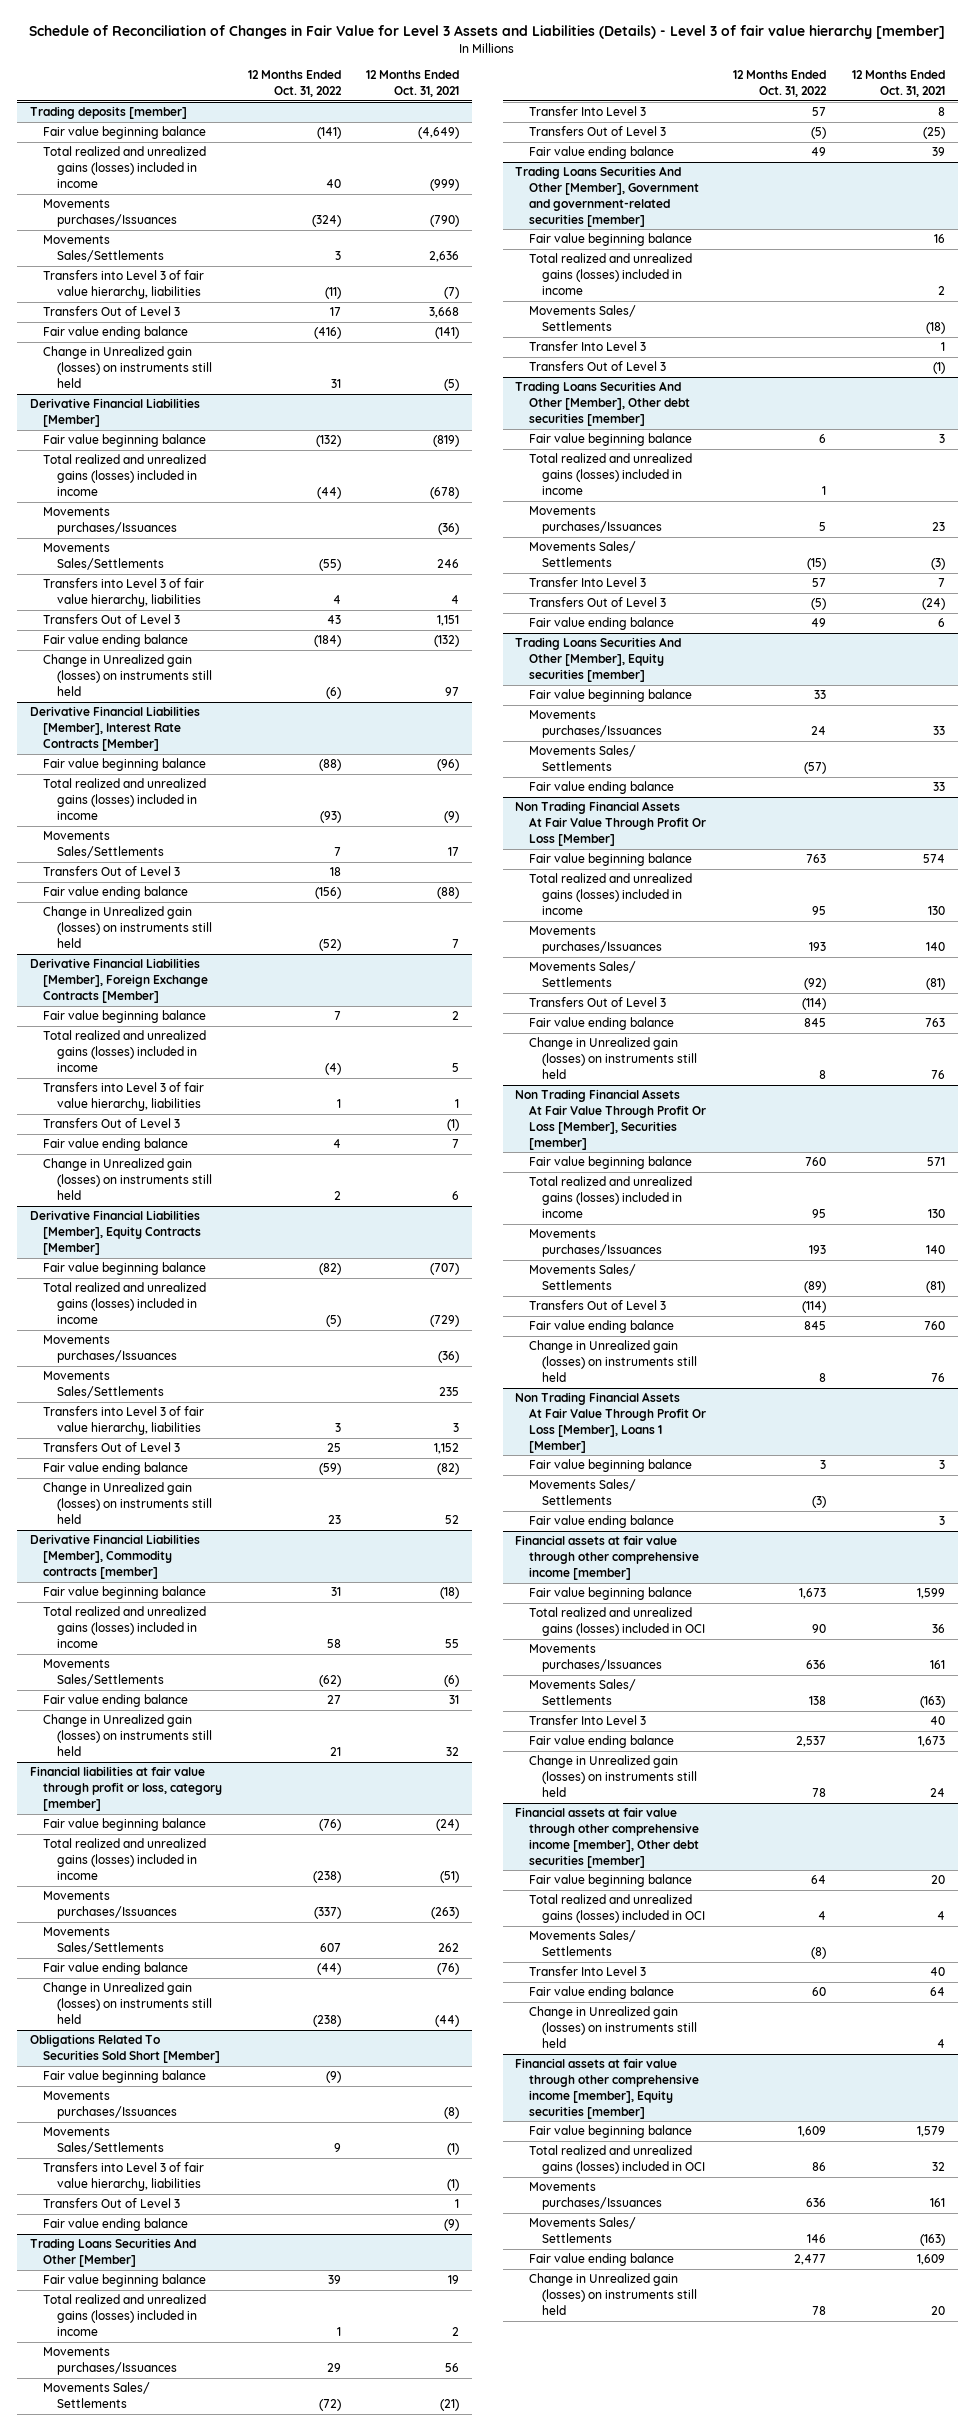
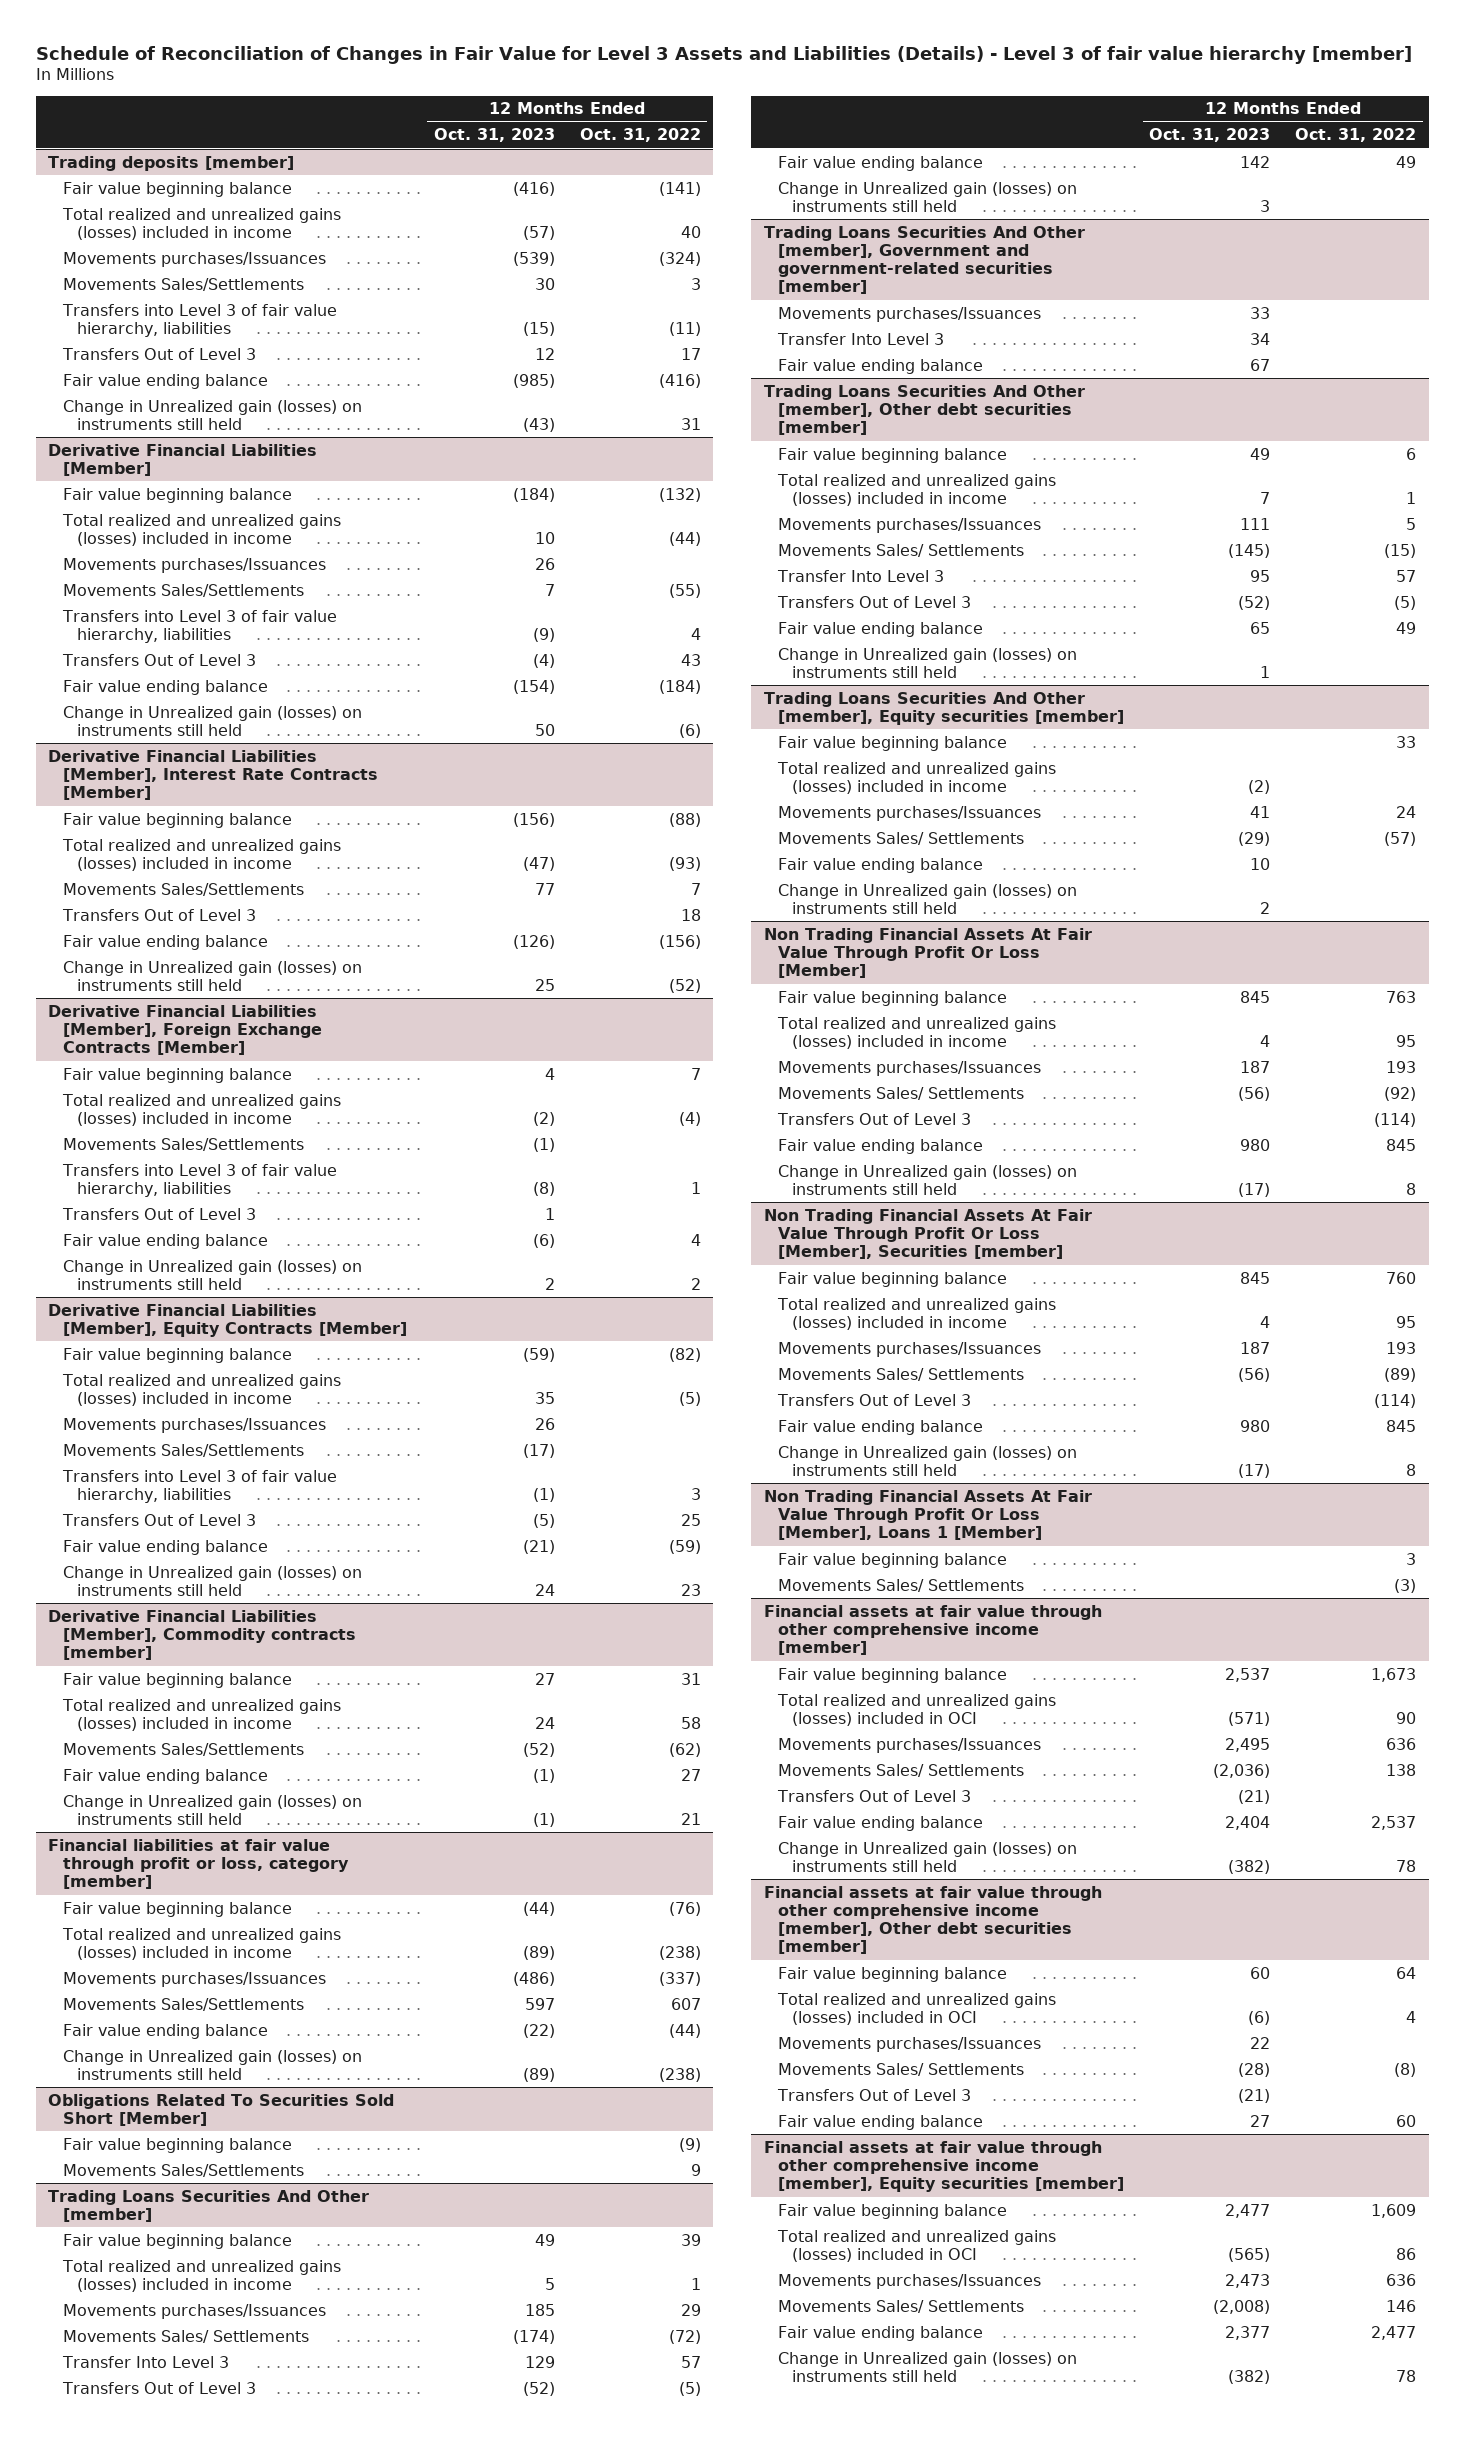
- | 12 Months Ended Oct. 31, 2022 | 12 Months Ended Oct. 31, 2021
+ | 12 Months Ended Oct. 31, 2023 | 12 Months Ended Oct. 31, 2022
@ Derivative Financial Liabilities [Member], Foreign Exchange Contracts [Member]
+ Movements Sales/Settlements | (1) |
@ Obligations Related To Securities Sold Short [Member]
- Movements purchases/Issuances | | (8)
- Transfers into Level 3 of fair value hierarchy, liabilities | | (1)
- Transfers Out of Level 3 | | 1
- Fair value ending balance | | (9)
- Trading Loans Securities And Other [Member]
+ Trading Loans Securities And Other [member]
- Trading Loans Securities And Other [Member], Government and government-related securities [member]
- Fair value beginning balance | | 16
- Total realized and unrealized gains (losses) included in income | | 2
- Movements Sales/ Settlements | | (18)
+ Change in Unrealized gain (losses) on instruments still held | 3 |
+ Trading Loans Securities And Other [member], Government and government-related securities [member]
+ Movements purchases/Issuances | 33 |
- Transfers Out of Level 3 | | (1)
- Trading Loans Securities And Other [Member], Other debt securities [member]
+ Fair value ending balance | 67 |
+ Trading Loans Securities And Other [member], Other debt securities [member]
- Trading Loans Securities And Other [Member], Equity securities [member]
+ Change in Unrealized gain (losses) on instruments still held | 1 |
+ Trading Loans Securities And Other [member], Equity securities [member]
+ Total realized and unrealized gains (losses) included in income | (2) |
+ Change in Unrealized gain (losses) on instruments still held | 2 |
@ Non Trading Financial Assets At Fair Value Through Profit Or Loss [Member], Loans 1 [Member]
- Fair value ending balance | | 3
@ Financial assets at fair value through other comprehensive income [member]
- Transfer Into Level 3 | | 40
+ Transfers Out of Level 3 | (21) |
@ Financial assets at fair value through other comprehensive income [member], Other debt securities [member]
+ Movements purchases/Issuances | 22 |
- Transfer Into Level 3 | | 40
+ Transfers Out of Level 3 | (21) |
- Change in Unrealized gain (losses) on instruments still held | | 4

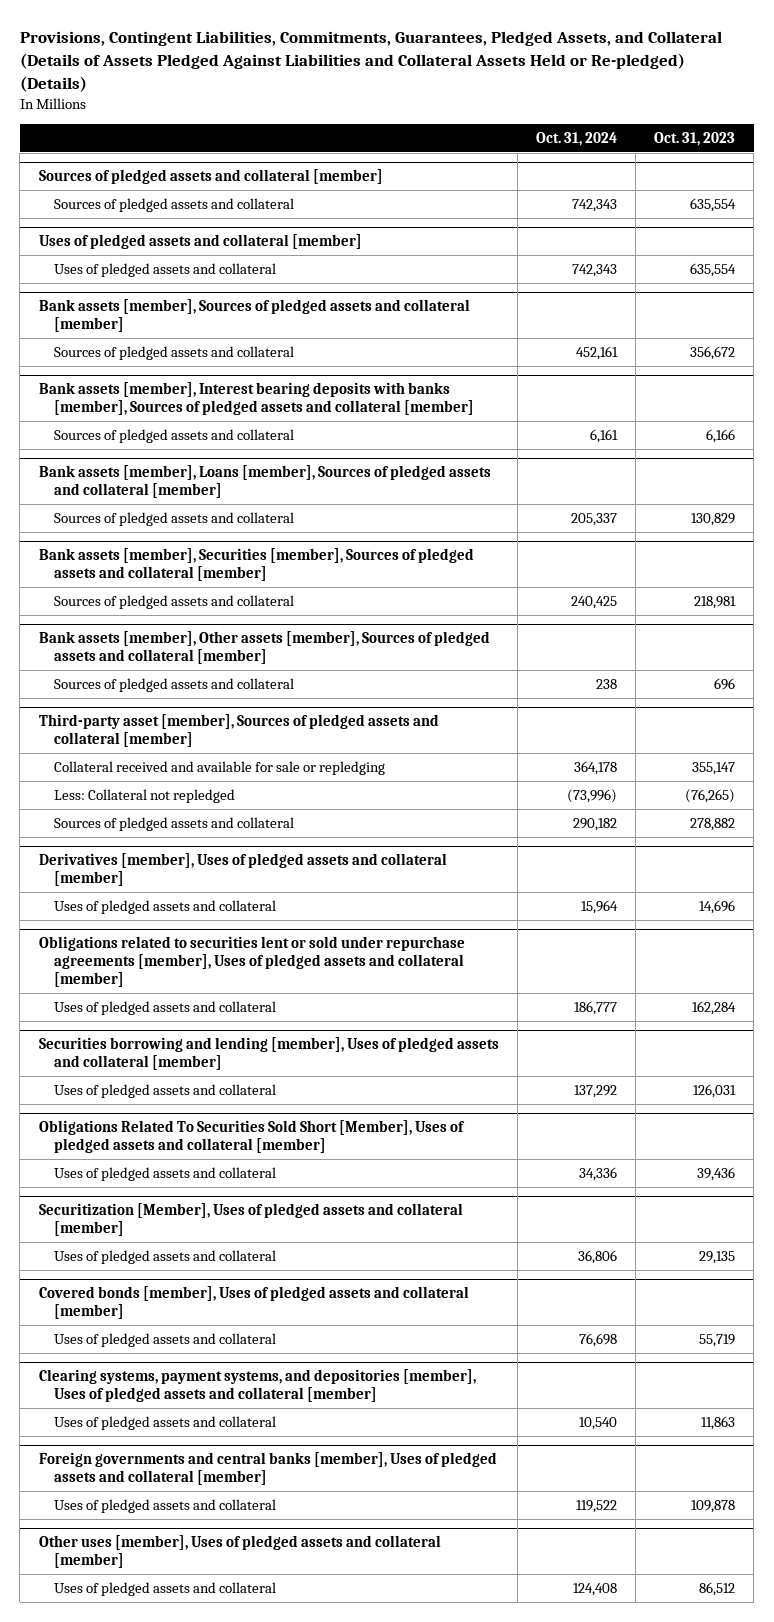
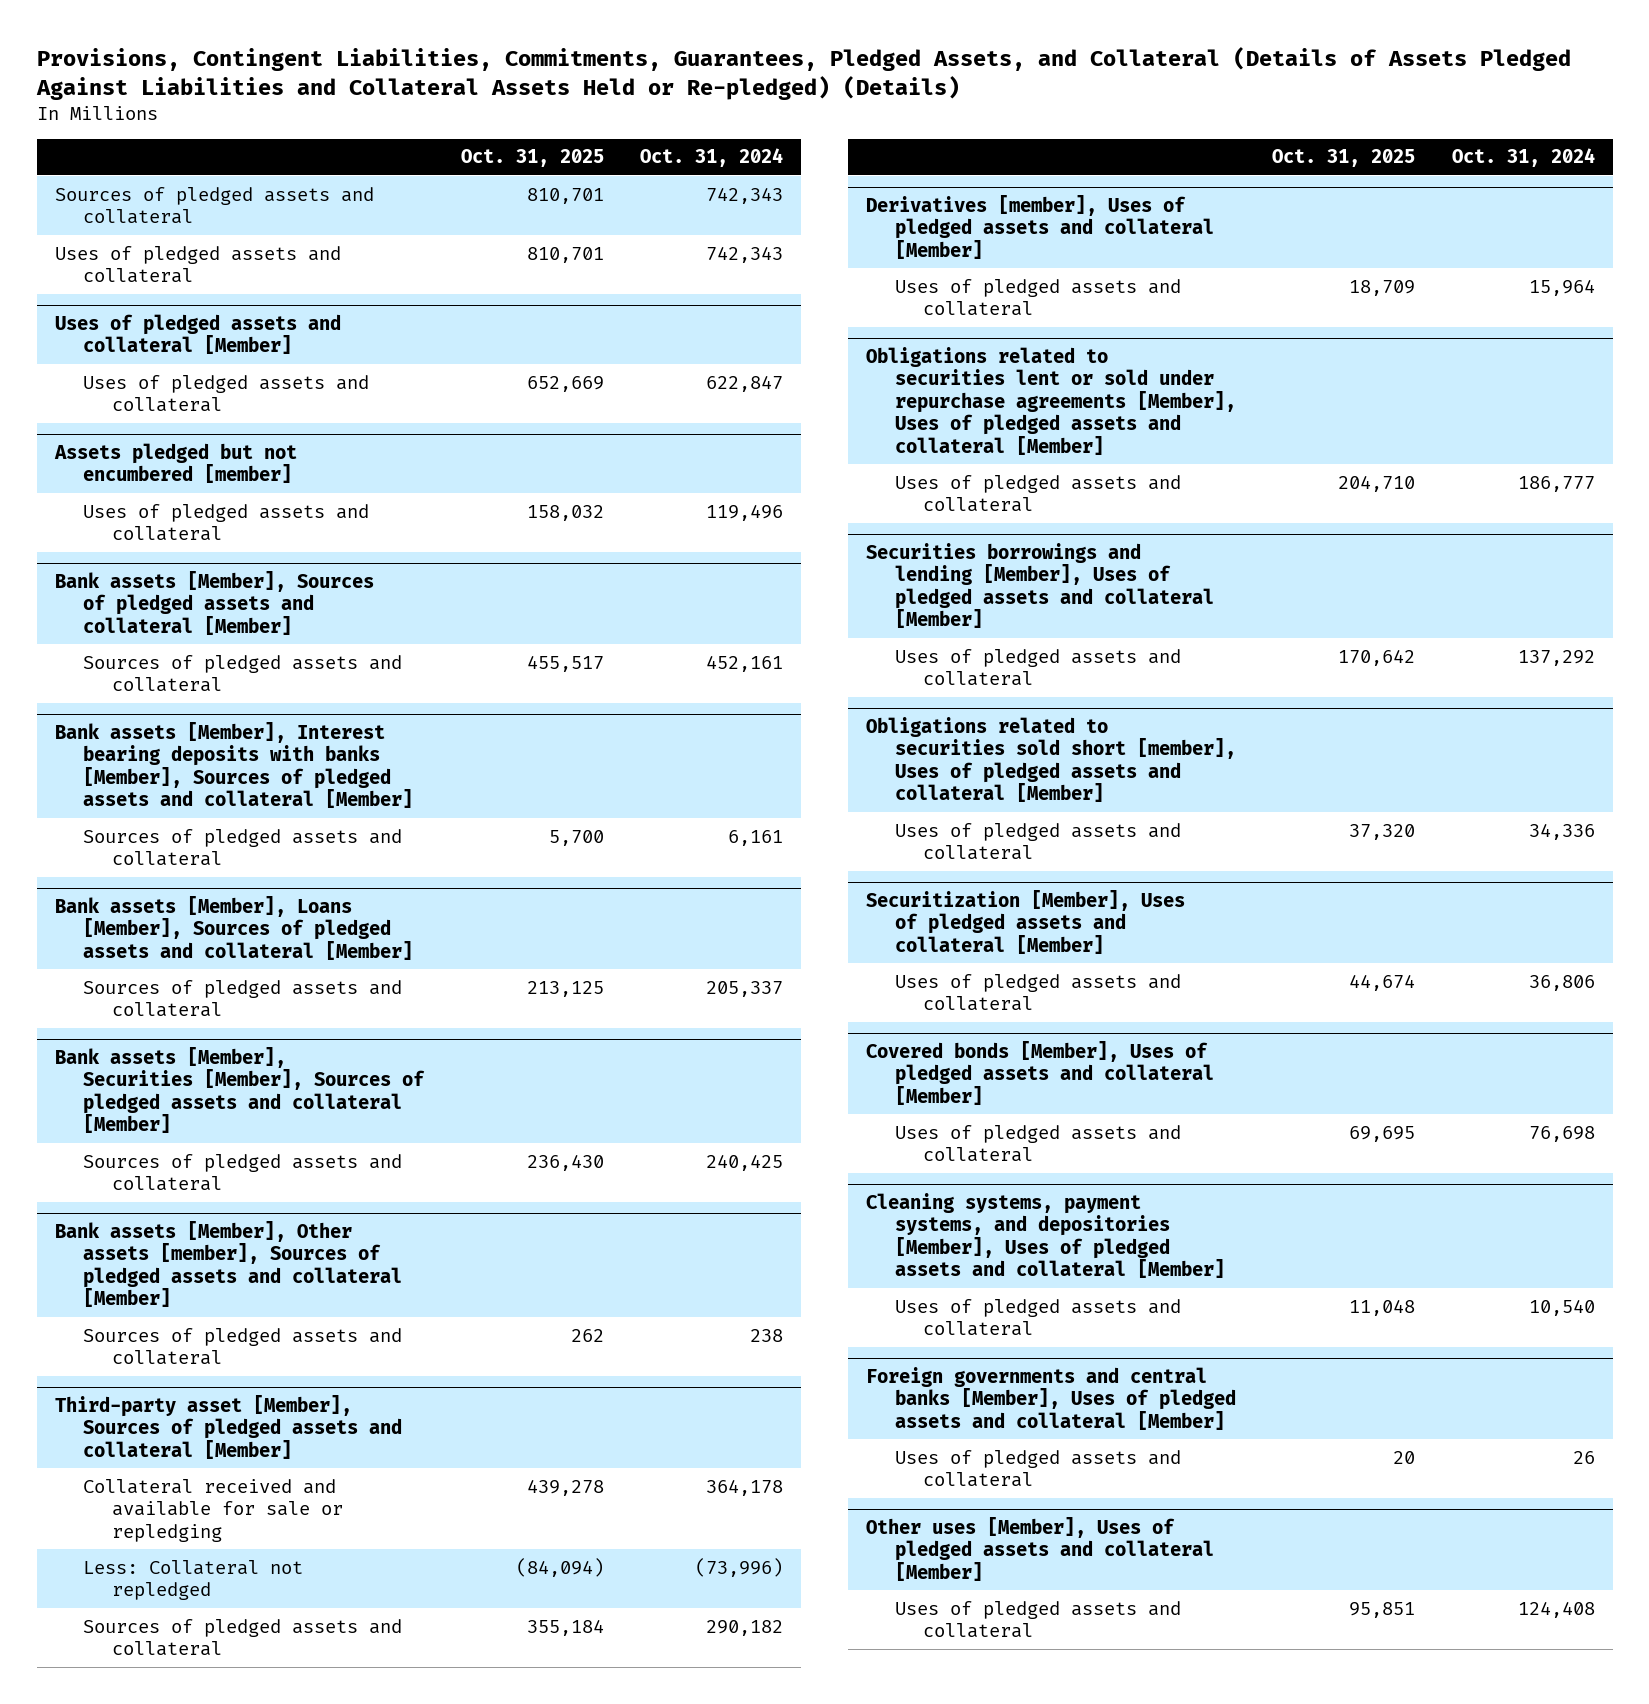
- | Oct. 31, 2024 | Oct. 31, 2023
+ | Oct. 31, 2025 | Oct. 31, 2024
- Sources of pledged assets and collateral [member]
- Uses of pledged assets and collateral [member]
- Bank assets [member], Sources of pledged assets and collateral [member]
+ Uses of pledged assets and collateral [Member]
+ Uses of pledged assets and collateral | 652,669 | 622,847
+ Assets pledged but not encumbered [member]
+ Uses of pledged assets and collateral | 158,032 | 119,496
+ Bank assets [Member], Sources of pledged assets and collateral [Member]
- Bank assets [member], Interest bearing deposits with banks [member], Sources of pledged assets and collateral [member]
+ Bank assets [Member], Interest bearing deposits with banks [Member], Sources of pledged assets and collateral [Member]
- Bank assets [member], Loans [member], Sources of pledged assets and collateral [member]
+ Bank assets [Member], Loans [Member], Sources of pledged assets and collateral [Member]
- Bank assets [member], Securities [member], Sources of pledged assets and collateral [member]
+ Bank assets [Member], Securities [Member], Sources of pledged assets and collateral [Member]
- Bank assets [member], Other assets [member], Sources of pledged assets and collateral [member]
+ Bank assets [Member], Other assets [member], Sources of pledged assets and collateral [Member]
- Third-party asset [member], Sources of pledged assets and collateral [member]
+ Third-party asset [Member], Sources of pledged assets and collateral [Member]
- Derivatives [member], Uses of pledged assets and collateral [member]
+ Derivatives [member], Uses of pledged assets and collateral [Member]
- Obligations related to securities lent or sold under repurchase agreements [member], Uses of pledged assets and collateral [member]
+ Obligations related to securities lent or sold under repurchase agreements [Member], Uses of pledged assets and collateral [Member]
- Securities borrowing and lending [member], Uses of pledged assets and collateral [member]
+ Securities borrowings and lending [Member], Uses of pledged assets and collateral [Member]
- Obligations Related To Securities Sold Short [Member], Uses of pledged assets and collateral [member]
+ Obligations related to securities sold short [member], Uses of pledged assets and collateral [Member]
- Securitization [Member], Uses of pledged assets and collateral [member]
+ Securitization [Member], Uses of pledged assets and collateral [Member]
- Covered bonds [member], Uses of pledged assets and collateral [member]
+ Covered bonds [Member], Uses of pledged assets and collateral [Member]
- Clearing systems, payment systems, and depositories [member], Uses of pledged assets and collateral [member]
+ Cleaning systems, payment systems, and depositories [Member], Uses of pledged assets and collateral [Member]
- Foreign governments and central banks [member], Uses of pledged assets and collateral [member]
- Uses of pledged assets and collateral | 119,522 | 109,878
- Other uses [member], Uses of pledged assets and collateral [member]
+ Foreign governments and central banks [Member], Uses of pledged assets and collateral [Member]
+ Uses of pledged assets and collateral | 20 | 26
+ Other uses [Member], Uses of pledged assets and collateral [Member]

